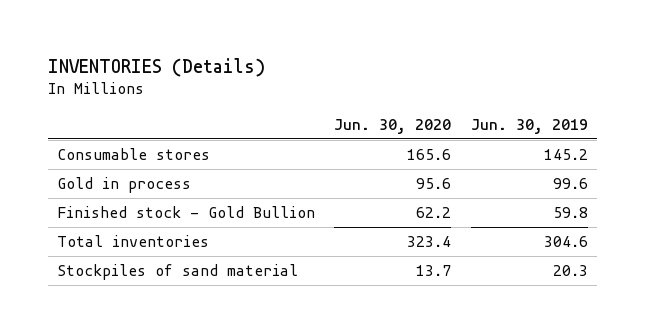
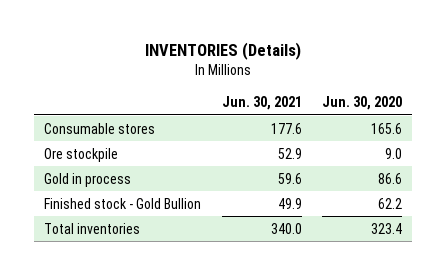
- | Jun. 30, 2020 | Jun. 30, 2019
+ | Jun. 30, 2021 | Jun. 30, 2020
- Gold in process | 95.6 | 99.6
+ Ore stockpile | 52.9 | 9.0
+ Gold in process | 59.6 | 86.6
- Stockpiles of sand material | 13.7 | 20.3

